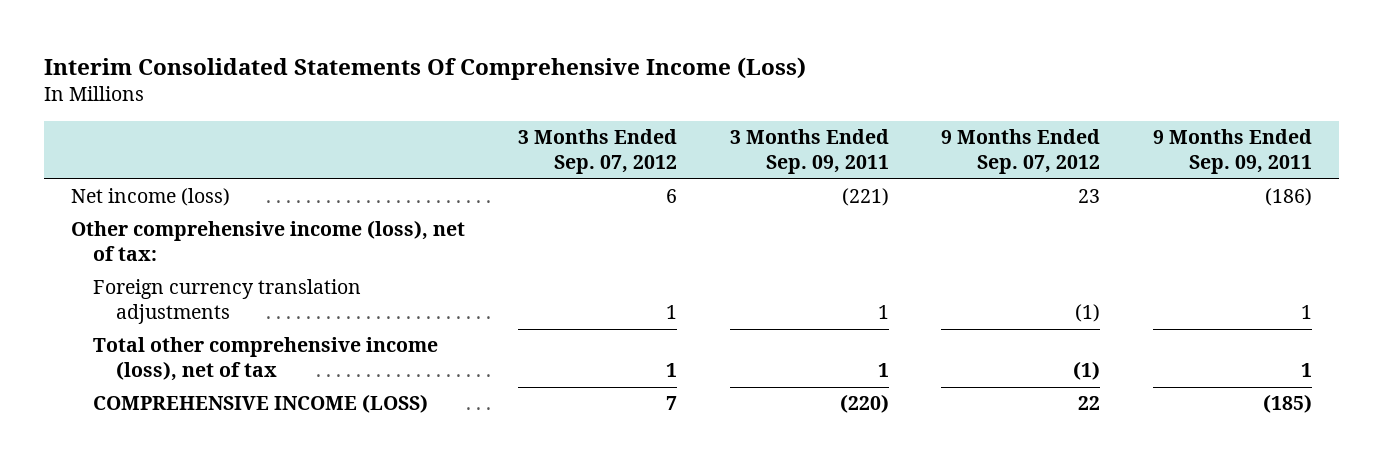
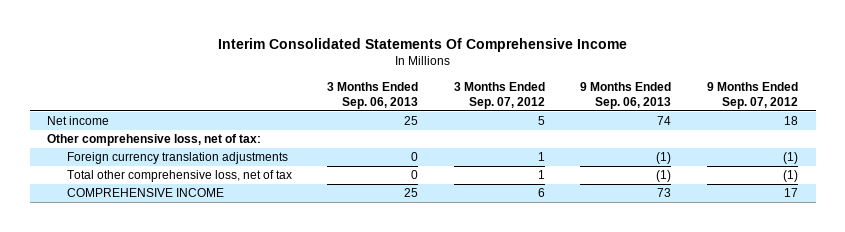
- Interim Consolidated Statements Of Comprehensive Income (Loss)
+ Interim Consolidated Statements Of Comprehensive Income
- | 3 Months Ended Sep. 07, 2012 | 3 Months Ended Sep. 09, 2011 | 9 Months Ended Sep. 07, 2012 | 9 Months Ended Sep. 09, 2011
+ | 3 Months Ended Sep. 06, 2013 | 3 Months Ended Sep. 07, 2012 | 9 Months Ended Sep. 06, 2013 | 9 Months Ended Sep. 07, 2012
- Net income (loss) | 6 | (221) | 23 | (186)
- Other comprehensive income (loss), net of tax:
+ Net income | 25 | 5 | 74 | 18
+ Other comprehensive loss, net of tax:
- Total other comprehensive income (loss), net of tax | 1 | 1 | (1) | 1
- COMPREHENSIVE INCOME (LOSS) | 7 | (220) | 22 | (185)
+ Total other comprehensive loss, net of tax | 0 | 1 | (1) | (1)
+ COMPREHENSIVE INCOME | 25 | 6 | 73 | 17

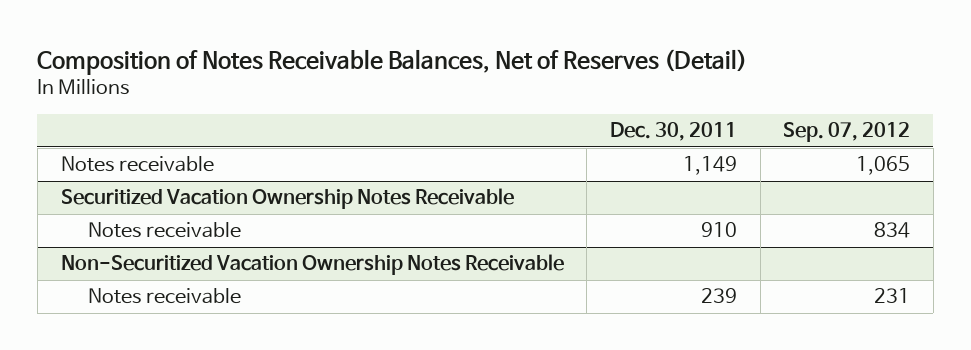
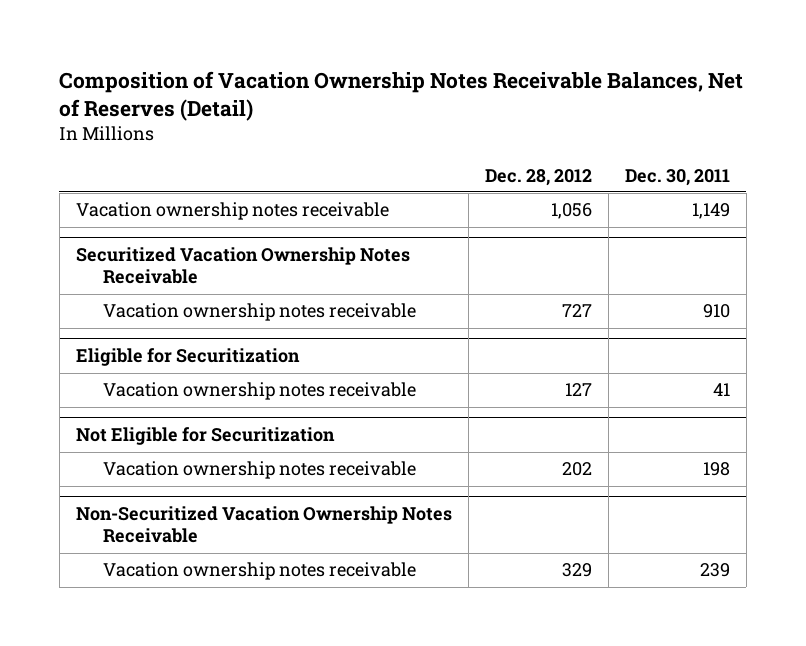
- Composition of Notes Receivable Balances, Net of Reserves (Detail)
+ Composition of Vacation Ownership Notes Receivable Balances, Net of Reserves (Detail)
- | Dec. 30, 2011 | Sep. 07, 2012
+ | Dec. 28, 2012 | Dec. 30, 2011
- Notes receivable | 1,149 | 1,065
+ Vacation ownership notes receivable | 1,056 | 1,149
@ Securitized Vacation Ownership Notes Receivable
- Notes receivable | 910 | 834
+ Vacation ownership notes receivable | 727 | 910
+ Eligible for Securitization
+ Vacation ownership notes receivable | 127 | 41
+ Not Eligible for Securitization
+ Vacation ownership notes receivable | 202 | 198
@ Non-Securitized Vacation Ownership Notes Receivable
- Notes receivable | 239 | 231
+ Vacation ownership notes receivable | 329 | 239

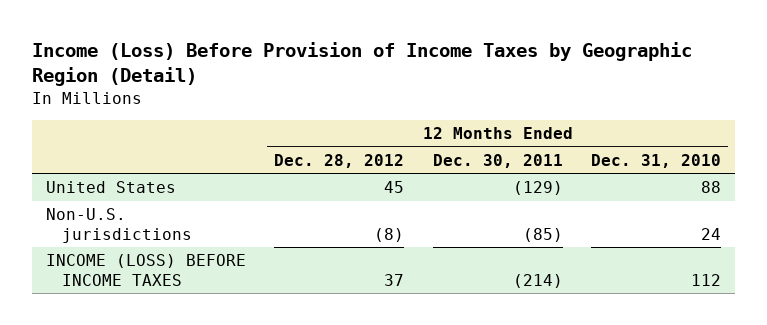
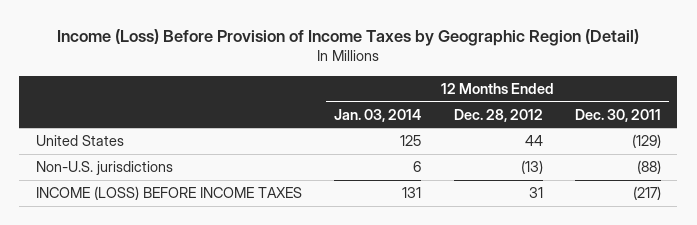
- | 12 Months Ended Dec. 28, 2012 | 12 Months Ended Dec. 30, 2011 | 12 Months Ended Dec. 31, 2010
+ | 12 Months Ended Jan. 03, 2014 | 12 Months Ended Dec. 28, 2012 | 12 Months Ended Dec. 30, 2011
- United States | 45 | (129) | 88
- Non-U.S. jurisdictions | (8) | (85) | 24
- INCOME (LOSS) BEFORE INCOME TAXES | 37 | (214) | 112
+ United States | 125 | 44 | (129)
+ Non-U.S. jurisdictions | 6 | (13) | (88)
+ INCOME (LOSS) BEFORE INCOME TAXES | 131 | 31 | (217)

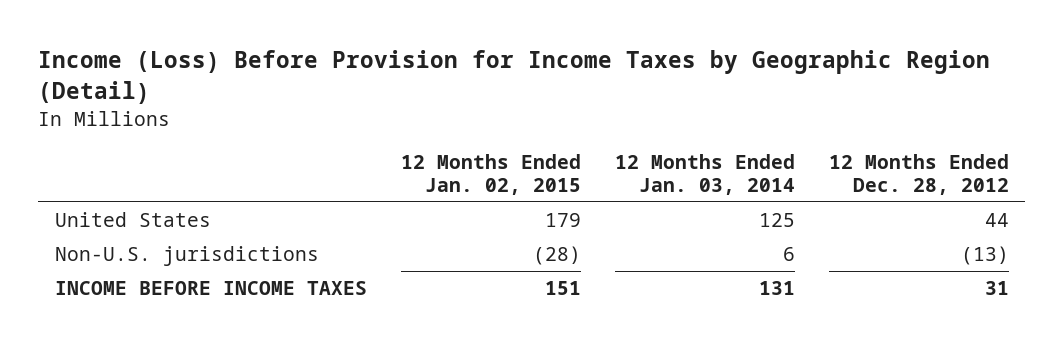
- Income (Loss) Before Provision of Income Taxes by Geographic Region (Detail)
+ Income (Loss) Before Provision for Income Taxes by Geographic Region (Detail)
- | 12 Months Ended Jan. 03, 2014 | 12 Months Ended Dec. 28, 2012 | 12 Months Ended Dec. 30, 2011
+ | 12 Months Ended Jan. 02, 2015 | 12 Months Ended Jan. 03, 2014 | 12 Months Ended Dec. 28, 2012
- INCOME (LOSS) BEFORE INCOME TAXES | 131 | 31 | (217)
+ INCOME BEFORE INCOME TAXES | 151 | 131 | 31

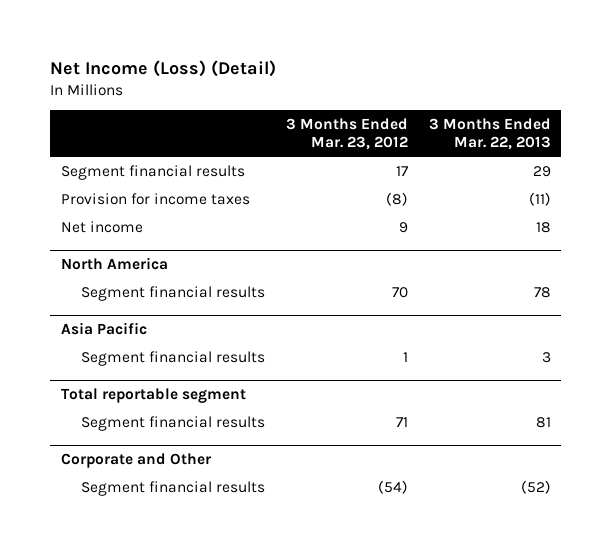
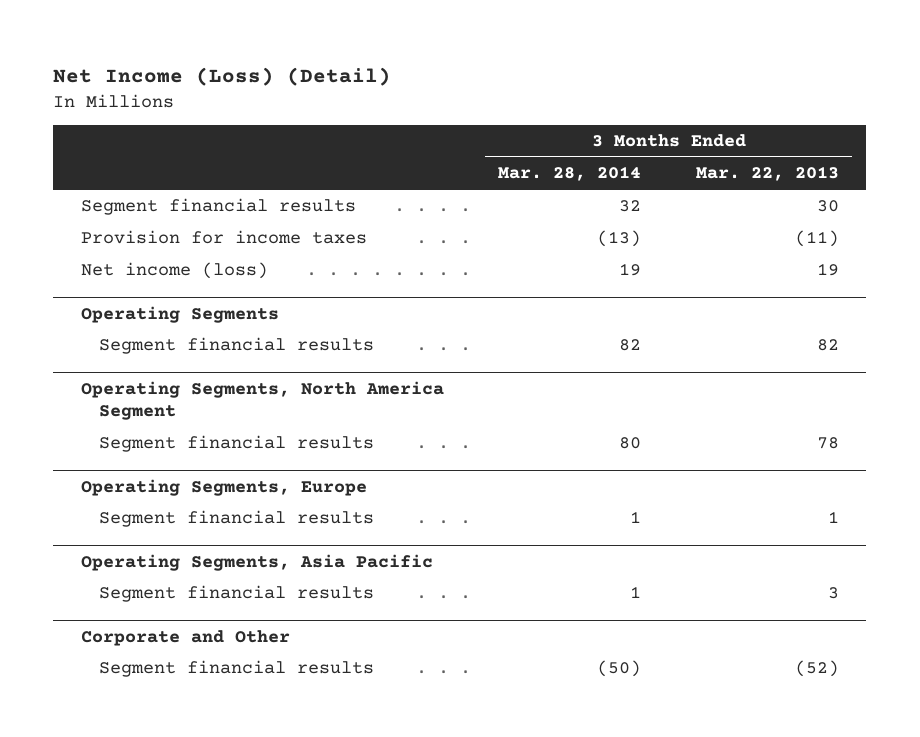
- | 3 Months Ended Mar. 23, 2012 | 3 Months Ended Mar. 22, 2013
+ | 3 Months Ended Mar. 28, 2014 | 3 Months Ended Mar. 22, 2013
- Segment financial results | 17 | 29
+ Segment financial results | 32 | 30
- Net income | 9 | 18
- North America
+ Net income (loss) | 19 | 19
+ Operating Segments
+ Segment financial results | 82 | 82
+ Operating Segments, North America Segment
- Asia Pacific
+ Operating Segments, Europe
+ Segment financial results | 1 | 1
+ Operating Segments, Asia Pacific
- Total reportable segment
- Segment financial results | 71 | 81

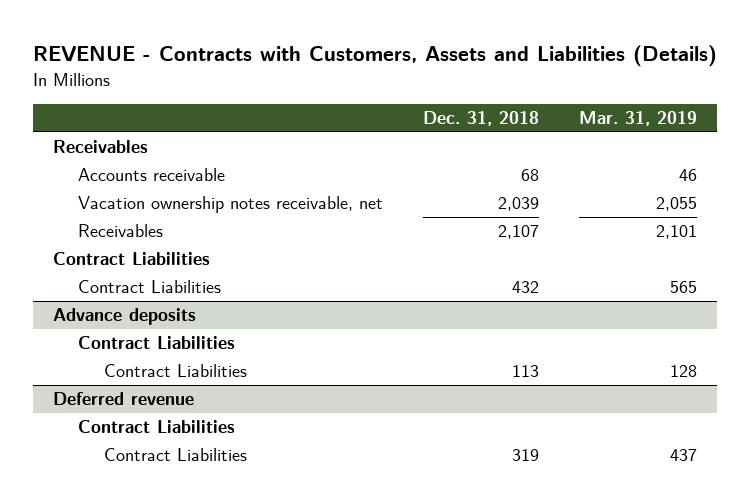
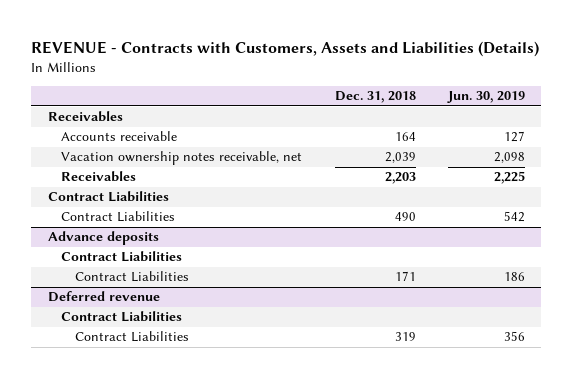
- | Dec. 31, 2018 | Mar. 31, 2019
+ | Dec. 31, 2018 | Jun. 30, 2019
- Accounts receivable | 68 | 46
+ Accounts receivable | 164 | 127
- Receivables | 2,107 | 2,101
+ Receivables | 2,203 | 2,225
- Contract Liabilities | 432 | 565
+ Contract Liabilities | 490 | 542
@ Advance deposits
- Contract Liabilities | 113 | 128
+ Contract Liabilities | 171 | 186

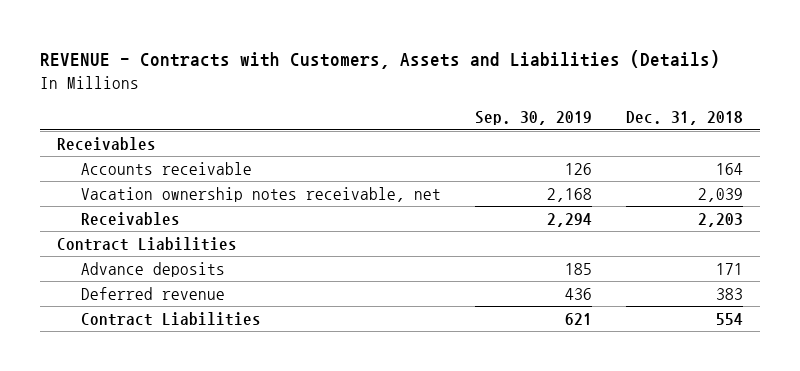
- | Dec. 31, 2018 | Jun. 30, 2019
+ | Sep. 30, 2019 | Dec. 31, 2018
- Contract Liabilities | 490 | 542
- Advance deposits
- Contract Liabilities
- Contract Liabilities | 171 | 186
- Deferred revenue
- Contract Liabilities
- Contract Liabilities | 319 | 356
+ Advance deposits | 185 | 171
+ Deferred revenue | 436 | 383
+ Contract Liabilities | 621 | 554

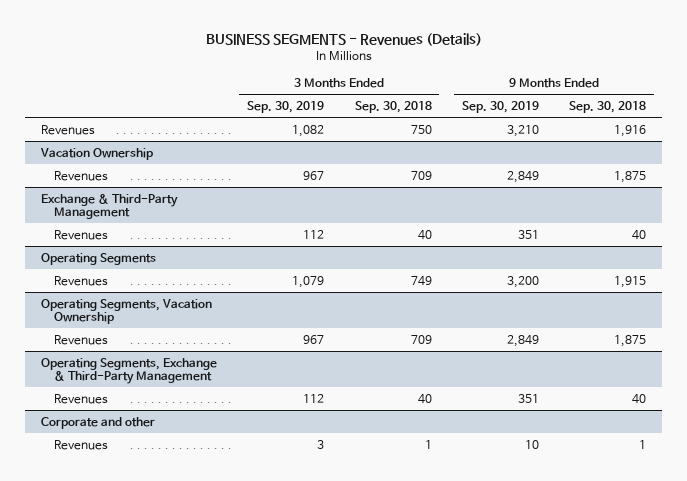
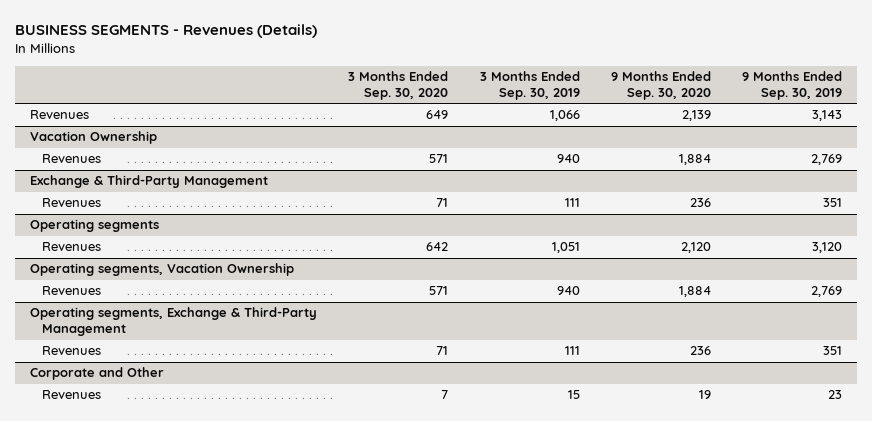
- | 3 Months Ended Sep. 30, 2019 | 3 Months Ended Sep. 30, 2018 | 9 Months Ended Sep. 30, 2019 | 9 Months Ended Sep. 30, 2018
+ | 3 Months Ended Sep. 30, 2020 | 3 Months Ended Sep. 30, 2019 | 9 Months Ended Sep. 30, 2020 | 9 Months Ended Sep. 30, 2019
- Revenues | 1,082 | 750 | 3,210 | 1,916
+ Revenues | 649 | 1,066 | 2,139 | 3,143
@ Vacation Ownership
- Revenues | 967 | 709 | 2,849 | 1,875
+ Revenues | 571 | 940 | 1,884 | 2,769
@ Exchange & Third-Party Management
- Revenues | 112 | 40 | 351 | 40
- Operating Segments
- Revenues | 1,079 | 749 | 3,200 | 1,915
- Operating Segments, Vacation Ownership
- Revenues | 967 | 709 | 2,849 | 1,875
- Operating Segments, Exchange & Third-Party Management
- Revenues | 112 | 40 | 351 | 40
- Corporate and other
- Revenues | 3 | 1 | 10 | 1
@ Exchange & Third-Party Management
+ Revenues | 71 | 111 | 236 | 351
+ Operating segments
+ Revenues | 642 | 1,051 | 2,120 | 3,120
+ Operating segments, Vacation Ownership
+ Revenues | 571 | 940 | 1,884 | 2,769
+ Operating segments, Exchange & Third-Party Management
+ Revenues | 71 | 111 | 236 | 351
+ Corporate and Other
+ Revenues | 7 | 15 | 19 | 23

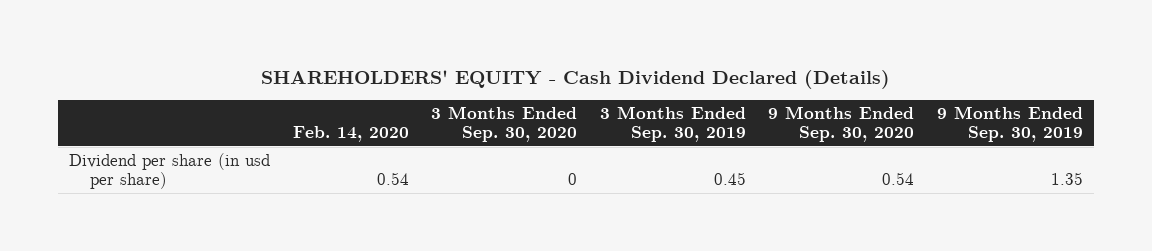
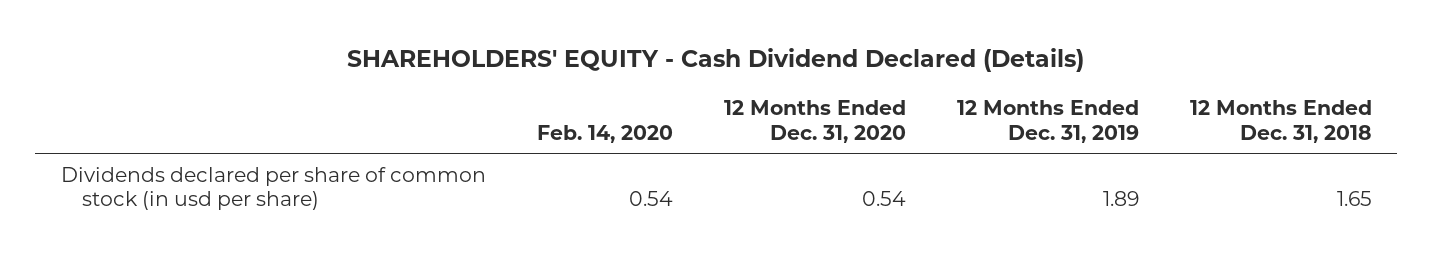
- | Feb. 14, 2020 | 3 Months Ended Sep. 30, 2020 | 3 Months Ended Sep. 30, 2019 | 9 Months Ended Sep. 30, 2020 | 9 Months Ended Sep. 30, 2019
+ | Feb. 14, 2020 | 12 Months Ended Dec. 31, 2020 | 12 Months Ended Dec. 31, 2019 | 12 Months Ended Dec. 31, 2018
- Dividend per share (in usd per share) | 0.54 | 0 | 0.45 | 0.54 | 1.35
+ Dividends declared per share of common stock (in usd per share) | 0.54 | 0.54 | 1.89 | 1.65

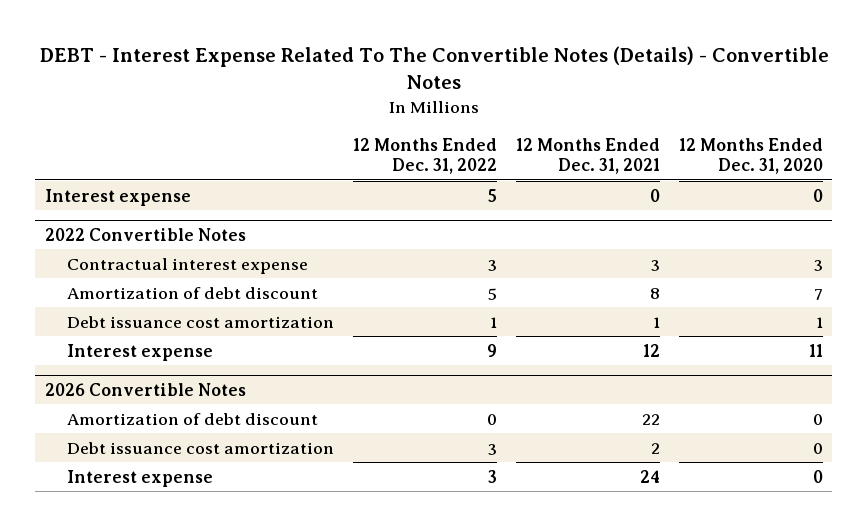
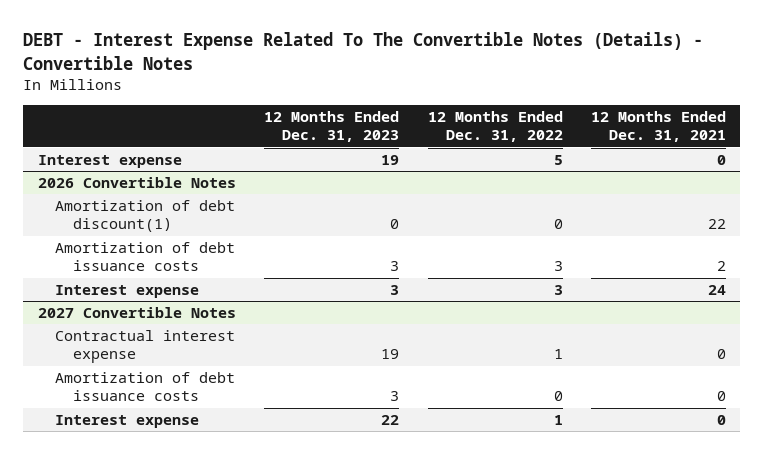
- | 12 Months Ended Dec. 31, 2022 | 12 Months Ended Dec. 31, 2021 | 12 Months Ended Dec. 31, 2020
+ | 12 Months Ended Dec. 31, 2023 | 12 Months Ended Dec. 31, 2022 | 12 Months Ended Dec. 31, 2021
- 2022 Convertible Notes
- Contractual interest expense | 3 | 3 | 3
- Amortization of debt discount | 5 | 8 | 7
- Debt issuance cost amortization | 1 | 1 | 1
- Interest expense | 9 | 12 | 11
@ 2026 Convertible Notes
- Amortization of debt discount | 0 | 22 | 0
- Debt issuance cost amortization | 3 | 2 | 0
+ Amortization of debt discount(1) | 0 | 0 | 22
+ Amortization of debt issuance costs | 3 | 3 | 2
+ 2027 Convertible Notes
+ Contractual interest expense | 19 | 1 | 0
+ Amortization of debt issuance costs | 3 | 0 | 0
+ Interest expense | 22 | 1 | 0

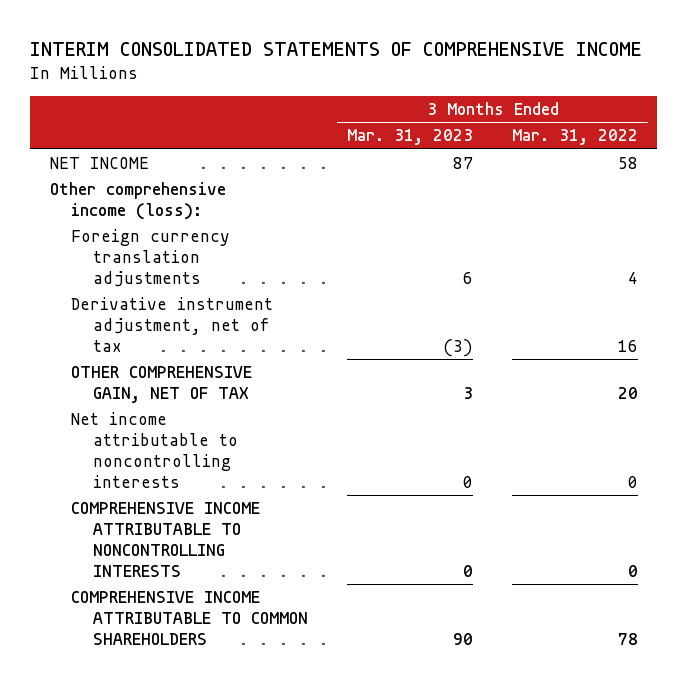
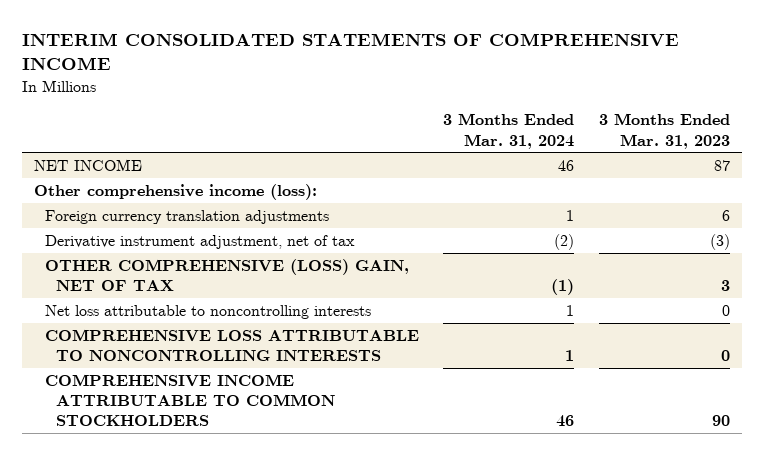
- | 3 Months Ended Mar. 31, 2023 | 3 Months Ended Mar. 31, 2022
+ | 3 Months Ended Mar. 31, 2024 | 3 Months Ended Mar. 31, 2023
- OTHER COMPREHENSIVE GAIN, NET OF TAX | 3 | 20
- Net income attributable to noncontrolling interests | 0 | 0
- COMPREHENSIVE INCOME ATTRIBUTABLE TO NONCONTROLLING INTERESTS | 0 | 0
- COMPREHENSIVE INCOME ATTRIBUTABLE TO COMMON SHAREHOLDERS | 90 | 78
+ OTHER COMPREHENSIVE (LOSS) GAIN, NET OF TAX | (1) | 3
+ Net loss attributable to noncontrolling interests | 1 | 0
+ COMPREHENSIVE LOSS ATTRIBUTABLE TO NONCONTROLLING INTERESTS | 1 | 0
+ COMPREHENSIVE INCOME ATTRIBUTABLE TO COMMON STOCKHOLDERS | 46 | 90

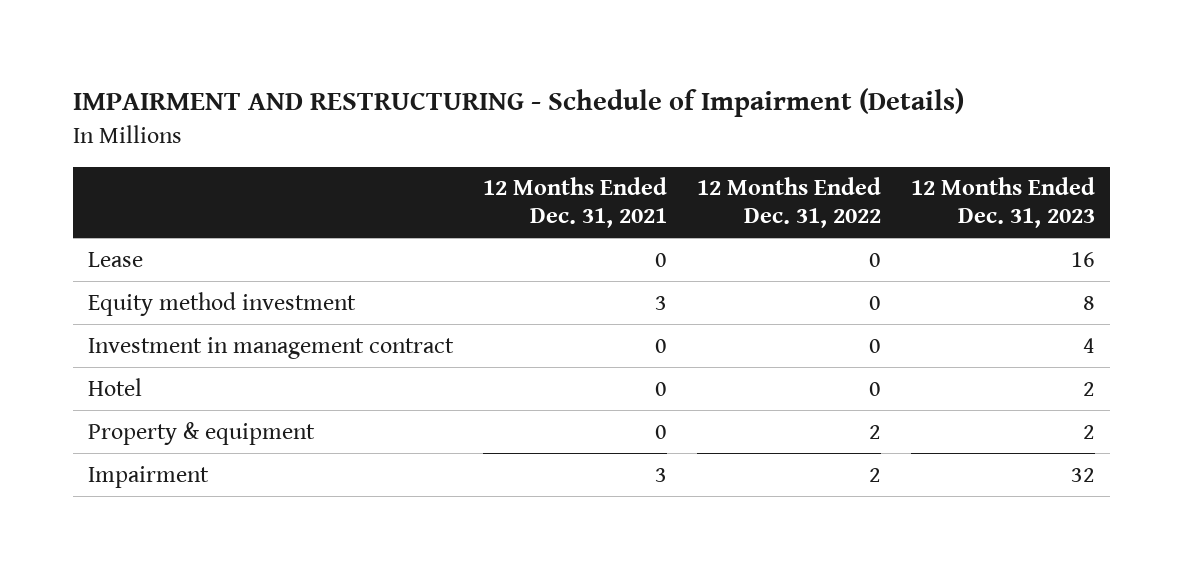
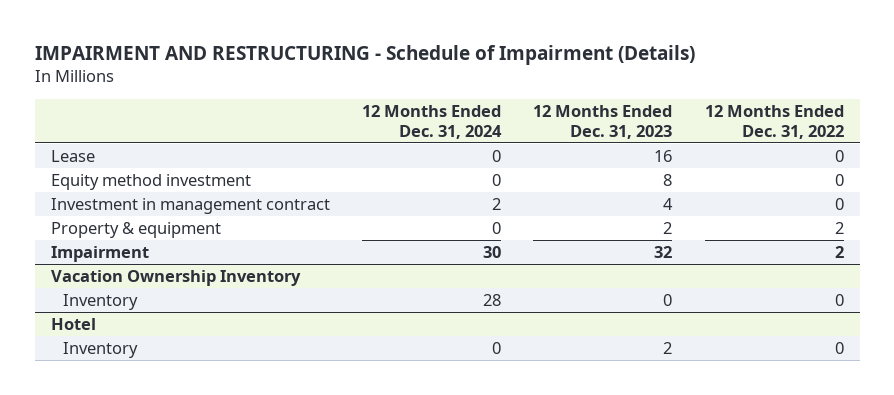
- | 12 Months Ended Dec. 31, 2021 | 12 Months Ended Dec. 31, 2022 | 12 Months Ended Dec. 31, 2023
+ | 12 Months Ended Dec. 31, 2024 | 12 Months Ended Dec. 31, 2023 | 12 Months Ended Dec. 31, 2022
- Hotel | 0 | 0 | 2
+ Vacation Ownership Inventory
+ Inventory | 28 | 0 | 0
+ Hotel
+ Inventory | 0 | 2 | 0

